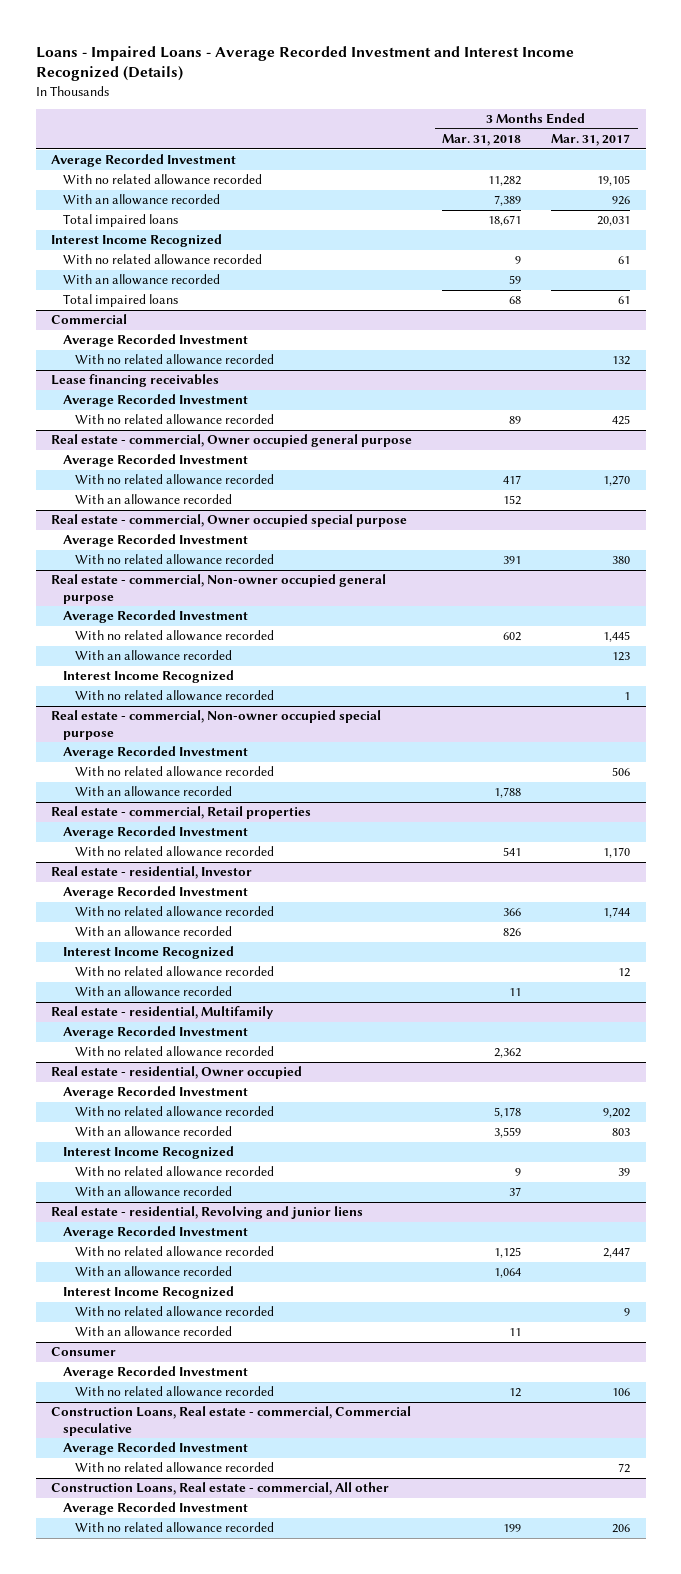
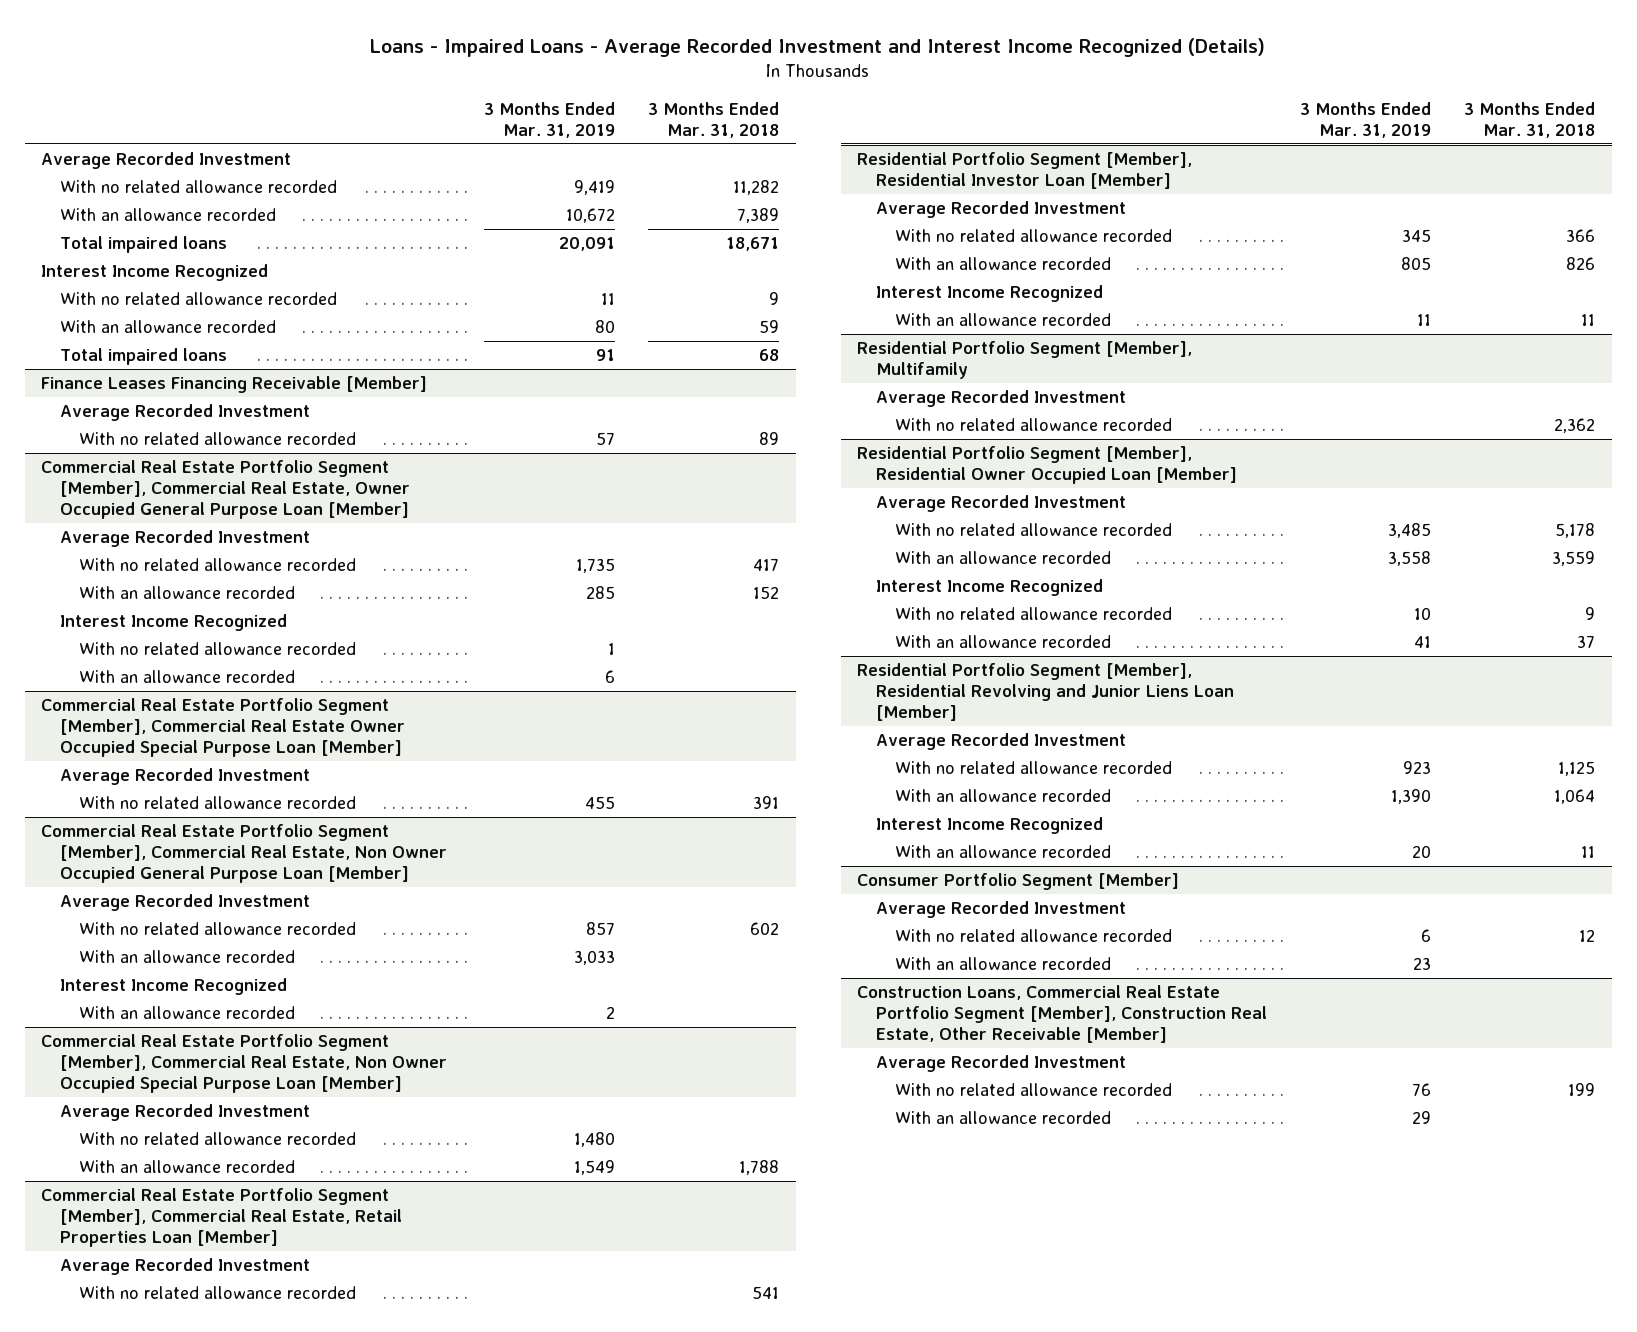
- | 3 Months Ended Mar. 31, 2018 | 3 Months Ended Mar. 31, 2017
+ | 3 Months Ended Mar. 31, 2019 | 3 Months Ended Mar. 31, 2018
- Commercial
- Average Recorded Investment
- With no related allowance recorded | | 132
- Lease financing receivables
+ Finance Leases Financing Receivable [Member]
- Real estate - commercial, Owner occupied general purpose
+ Commercial Real Estate Portfolio Segment [Member], Commercial Real Estate, Owner Occupied General Purpose Loan [Member]
- Real estate - commercial, Owner occupied special purpose
+ Interest Income Recognized
+ With no related allowance recorded | 1 |
+ With an allowance recorded | 6 |
+ Commercial Real Estate Portfolio Segment [Member], Commercial Real Estate Owner Occupied Special Purpose Loan [Member]
- Real estate - commercial, Non-owner occupied general purpose
+ Commercial Real Estate Portfolio Segment [Member], Commercial Real Estate, Non Owner Occupied General Purpose Loan [Member]
- With no related allowance recorded | | 1
- Real estate - commercial, Non-owner occupied special purpose
+ With an allowance recorded | 2 |
+ Commercial Real Estate Portfolio Segment [Member], Commercial Real Estate, Non Owner Occupied Special Purpose Loan [Member]
- Real estate - commercial, Retail properties
+ Commercial Real Estate Portfolio Segment [Member], Commercial Real Estate, Retail Properties Loan [Member]
- Real estate - residential, Investor
+ Residential Portfolio Segment [Member], Residential Investor Loan [Member]
- With no related allowance recorded | | 12
- Real estate - residential, Multifamily
+ Residential Portfolio Segment [Member], Multifamily
- Real estate - residential, Owner occupied
+ Residential Portfolio Segment [Member], Residential Owner Occupied Loan [Member]
- Real estate - residential, Revolving and junior liens
+ Residential Portfolio Segment [Member], Residential Revolving and Junior Liens Loan [Member]
- With no related allowance recorded | | 9
- Consumer
+ Consumer Portfolio Segment [Member]
- Construction Loans, Real estate - commercial, Commercial speculative
- Average Recorded Investment
- With no related allowance recorded | | 72
- Construction Loans, Real estate - commercial, All other
+ With an allowance recorded | 23 |
+ Construction Loans, Commercial Real Estate Portfolio Segment [Member], Construction Real Estate, Other Receivable [Member]
+ With an allowance recorded | 29 |

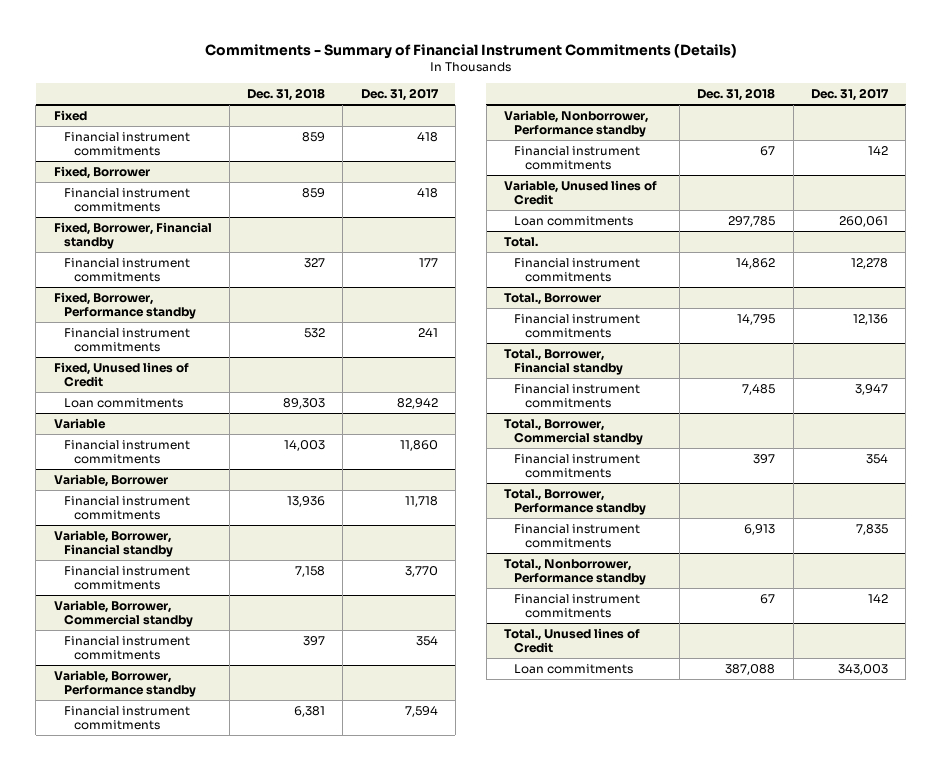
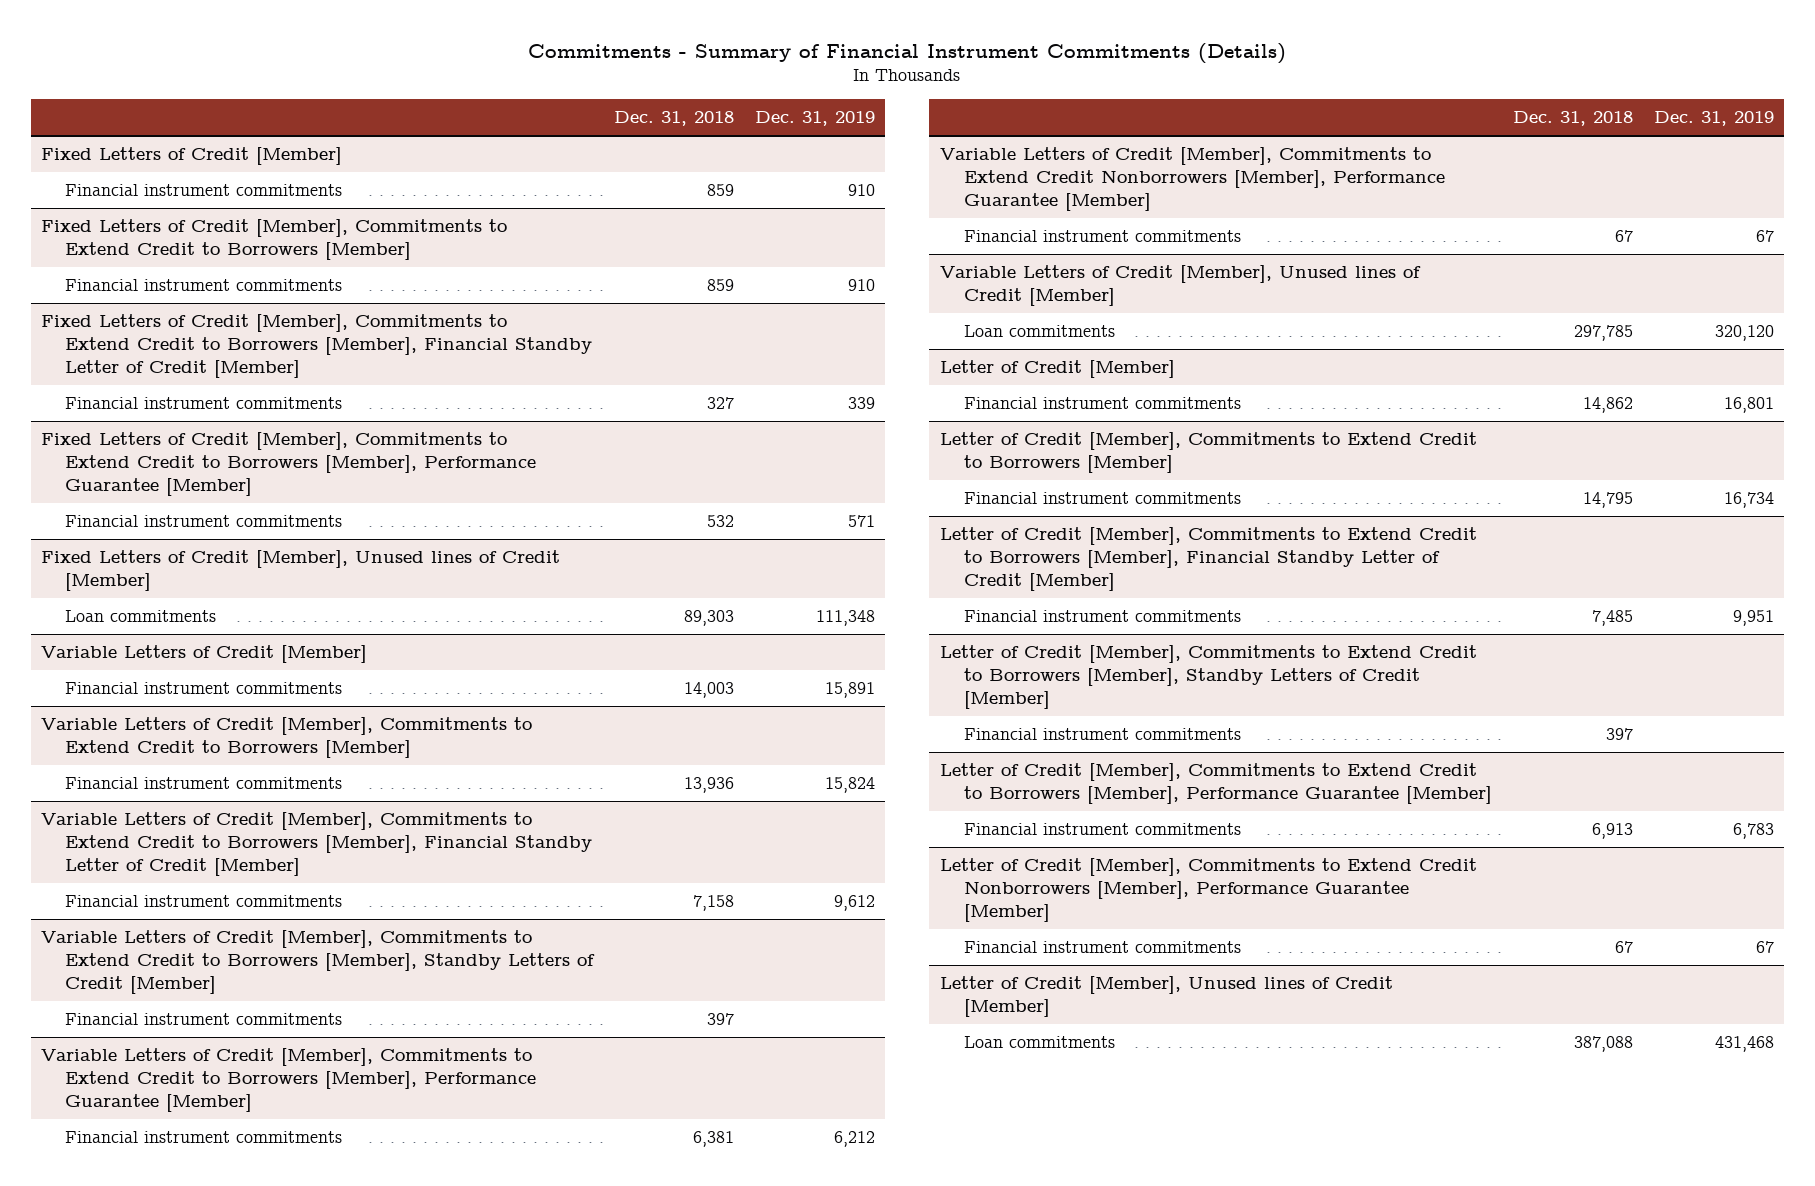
- | Dec. 31, 2018 | Dec. 31, 2017
+ | Dec. 31, 2018 | Dec. 31, 2019
- Fixed
+ Fixed Letters of Credit [Member]
- Fixed, Borrower
+ Fixed Letters of Credit [Member], Commitments to Extend Credit to Borrowers [Member]
- Fixed, Borrower, Financial standby
+ Fixed Letters of Credit [Member], Commitments to Extend Credit to Borrowers [Member], Financial Standby Letter of Credit [Member]
- Fixed, Borrower, Performance standby
+ Fixed Letters of Credit [Member], Commitments to Extend Credit to Borrowers [Member], Performance Guarantee [Member]
- Fixed, Unused lines of Credit
+ Fixed Letters of Credit [Member], Unused lines of Credit [Member]
- Variable
+ Variable Letters of Credit [Member]
- Variable, Borrower
+ Variable Letters of Credit [Member], Commitments to Extend Credit to Borrowers [Member]
- Variable, Borrower, Financial standby
+ Variable Letters of Credit [Member], Commitments to Extend Credit to Borrowers [Member], Financial Standby Letter of Credit [Member]
- Variable, Borrower, Commercial standby
+ Variable Letters of Credit [Member], Commitments to Extend Credit to Borrowers [Member], Standby Letters of Credit [Member]
- Variable, Borrower, Performance standby
+ Variable Letters of Credit [Member], Commitments to Extend Credit to Borrowers [Member], Performance Guarantee [Member]
- Variable, Nonborrower, Performance standby
+ Variable Letters of Credit [Member], Commitments to Extend Credit Nonborrowers [Member], Performance Guarantee [Member]
- Variable, Unused lines of Credit
+ Variable Letters of Credit [Member], Unused lines of Credit [Member]
- Total.
+ Letter of Credit [Member]
- Total., Borrower
+ Letter of Credit [Member], Commitments to Extend Credit to Borrowers [Member]
- Total., Borrower, Financial standby
+ Letter of Credit [Member], Commitments to Extend Credit to Borrowers [Member], Financial Standby Letter of Credit [Member]
- Total., Borrower, Commercial standby
+ Letter of Credit [Member], Commitments to Extend Credit to Borrowers [Member], Standby Letters of Credit [Member]
- Total., Borrower, Performance standby
+ Letter of Credit [Member], Commitments to Extend Credit to Borrowers [Member], Performance Guarantee [Member]
- Total., Nonborrower, Performance standby
+ Letter of Credit [Member], Commitments to Extend Credit Nonborrowers [Member], Performance Guarantee [Member]
- Total., Unused lines of Credit
+ Letter of Credit [Member], Unused lines of Credit [Member]

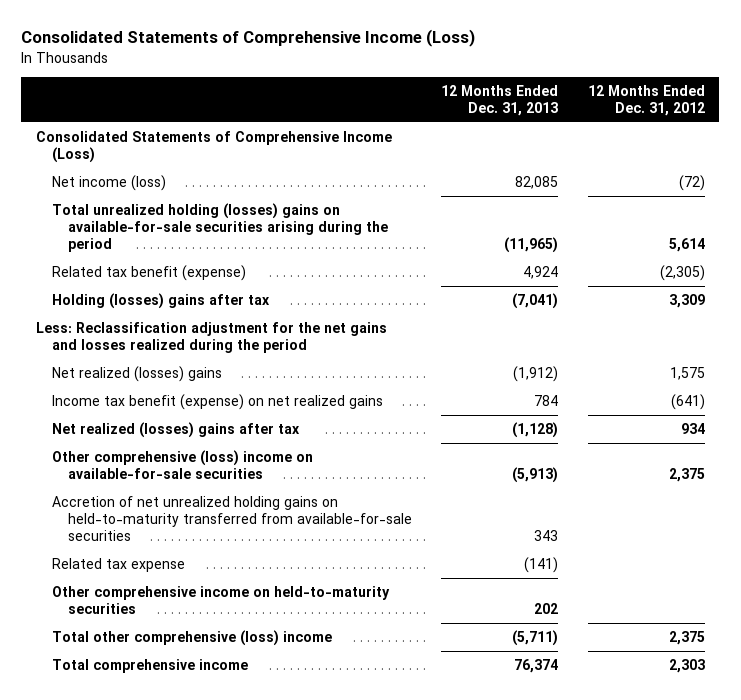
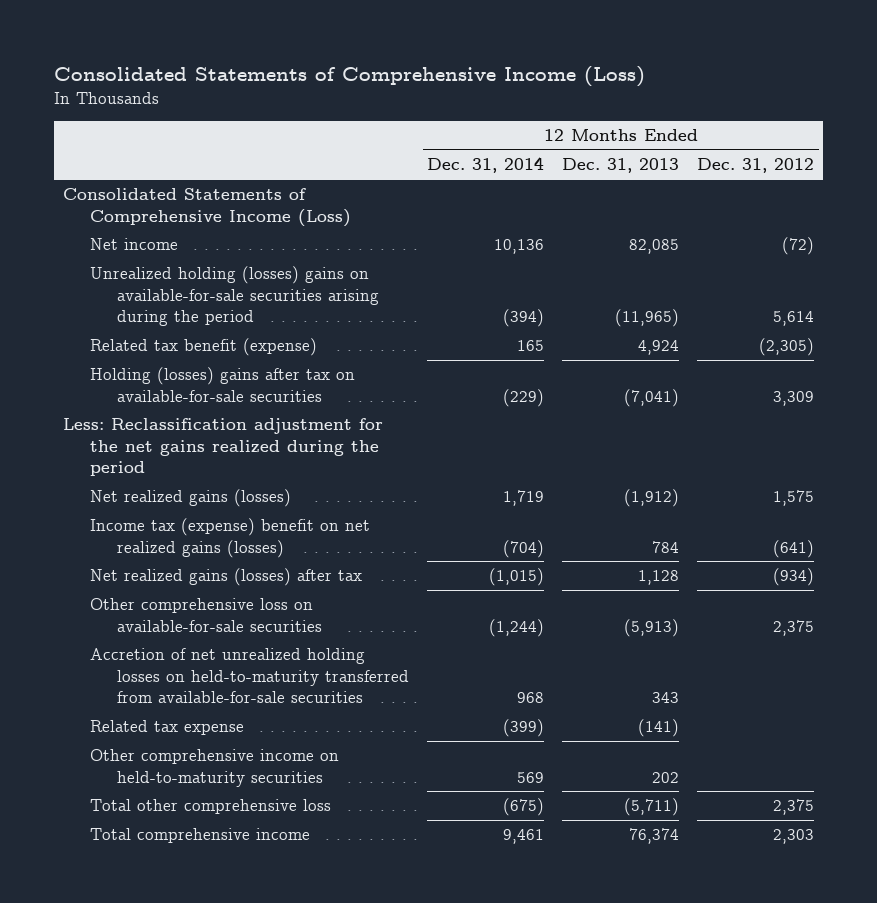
- | 12 Months Ended Dec. 31, 2013 | 12 Months Ended Dec. 31, 2012
+ | 12 Months Ended Dec. 31, 2014 | 12 Months Ended Dec. 31, 2013 | 12 Months Ended Dec. 31, 2012
- Net income (loss) | 82,085 | (72)
- Total unrealized holding (losses) gains on available-for-sale securities arising during the period | (11,965) | 5,614
+ Net income | 10,136 | 82,085 | (72)
+ Unrealized holding (losses) gains on available-for-sale securities arising during the period | (394) | (11,965) | 5,614
- Holding (losses) gains after tax | (7,041) | 3,309
- Less: Reclassification adjustment for the net gains and losses realized during the period
- Net realized (losses) gains | (1,912) | 1,575
- Income tax benefit (expense) on net realized gains | 784 | (641)
- Net realized (losses) gains after tax | (1,128) | 934
- Other comprehensive (loss) income on available-for-sale securities | (5,913) | 2,375
- Accretion of net unrealized holding gains on held-to-maturity transferred from available-for-sale securities | 343 |
+ Holding (losses) gains after tax on available-for-sale securities | (229) | (7,041) | 3,309
+ Less: Reclassification adjustment for the net gains realized during the period
+ Net realized gains (losses) | 1,719 | (1,912) | 1,575
+ Income tax (expense) benefit on net realized gains (losses) | (704) | 784 | (641)
+ Net realized gains (losses) after tax | (1,015) | 1,128 | (934)
+ Other comprehensive loss on available-for-sale securities | (1,244) | (5,913) | 2,375
+ Accretion of net unrealized holding losses on held-to-maturity transferred from available-for-sale securities | 968 | 343 |
- Total other comprehensive (loss) income | (5,711) | 2,375
+ Total other comprehensive loss | (675) | (5,711) | 2,375

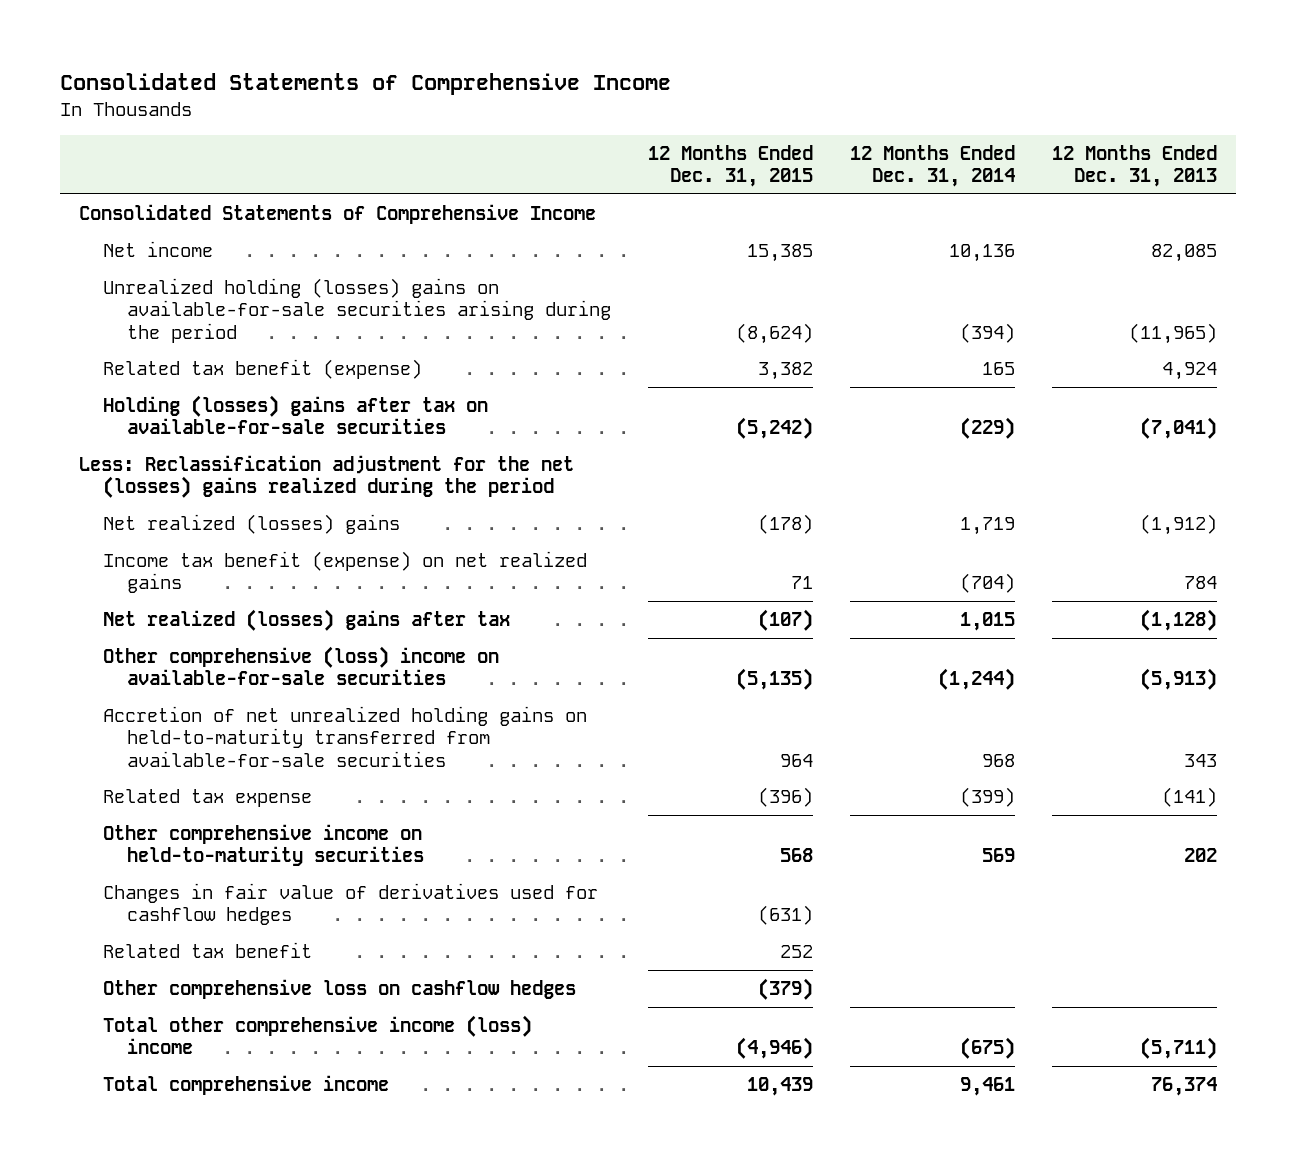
- Consolidated Statements of Comprehensive Income (Loss)
+ Consolidated Statements of Comprehensive Income
- | 12 Months Ended Dec. 31, 2014 | 12 Months Ended Dec. 31, 2013 | 12 Months Ended Dec. 31, 2012
+ | 12 Months Ended Dec. 31, 2015 | 12 Months Ended Dec. 31, 2014 | 12 Months Ended Dec. 31, 2013
- Consolidated Statements of Comprehensive Income (Loss)
+ Consolidated Statements of Comprehensive Income
- Less: Reclassification adjustment for the net gains realized during the period
- Net realized gains (losses) | 1,719 | (1,912) | 1,575
- Income tax (expense) benefit on net realized gains (losses) | (704) | 784 | (641)
- Net realized gains (losses) after tax | (1,015) | 1,128 | (934)
- Other comprehensive loss on available-for-sale securities | (1,244) | (5,913) | 2,375
- Accretion of net unrealized holding losses on held-to-maturity transferred from available-for-sale securities | 968 | 343 |
+ Less: Reclassification adjustment for the net (losses) gains realized during the period
+ Net realized (losses) gains | (178) | 1,719 | (1,912)
+ Income tax benefit (expense) on net realized gains | 71 | (704) | 784
+ Net realized (losses) gains after tax | (107) | 1,015 | (1,128)
+ Other comprehensive (loss) income on available-for-sale securities | (5,135) | (1,244) | (5,913)
+ Accretion of net unrealized holding gains on held-to-maturity transferred from available-for-sale securities | 964 | 968 | 343
- Total other comprehensive loss | (675) | (5,711) | 2,375
+ Changes in fair value of derivatives used for cashflow hedges | (631) | |
+ Related tax benefit | 252 | |
+ Other comprehensive loss on cashflow hedges | (379) | |
+ Total other comprehensive income (loss) income | (4,946) | (675) | (5,711)

